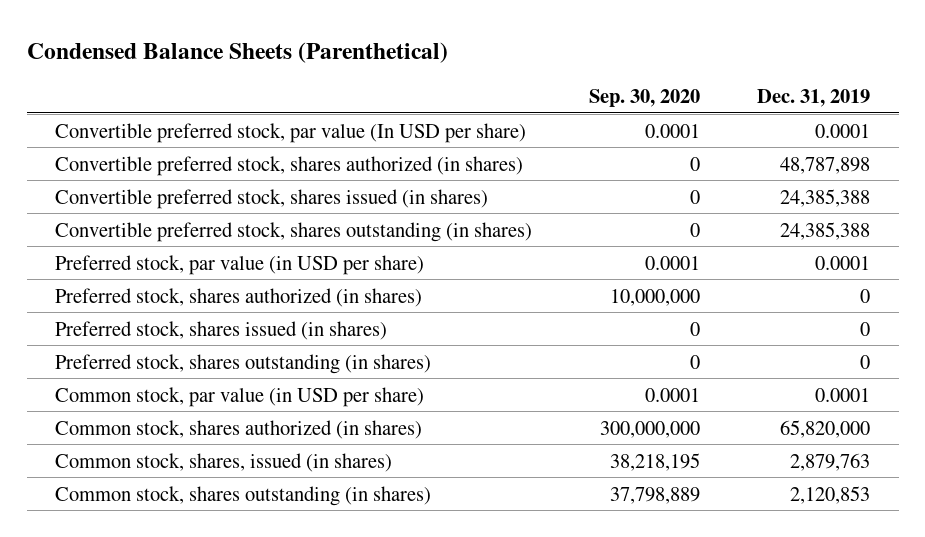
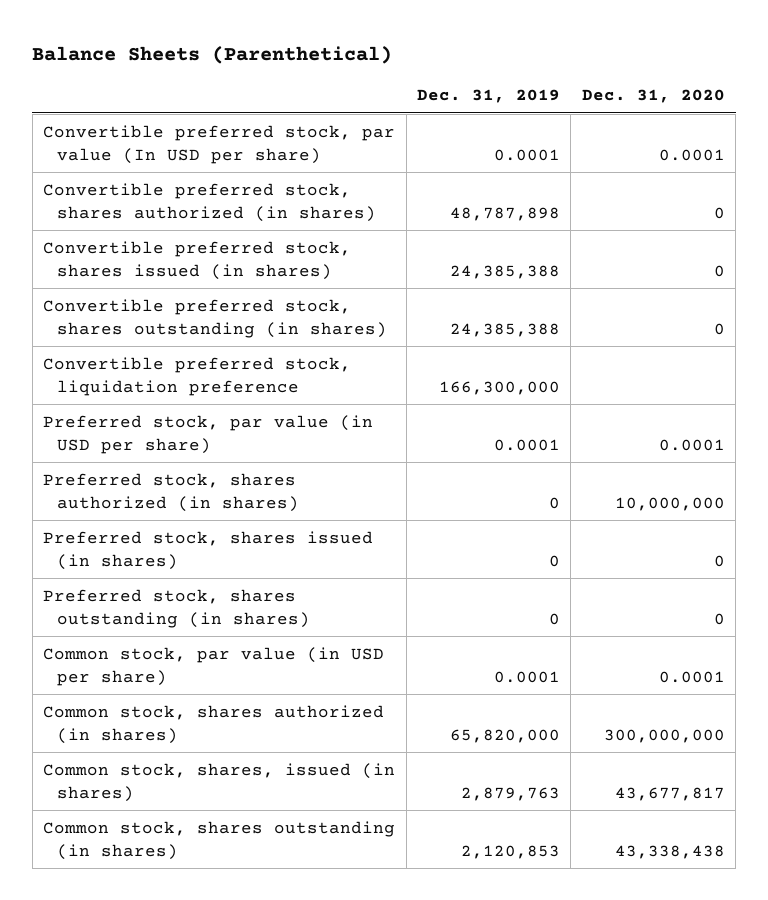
- Condensed Balance Sheets (Parenthetical)
+ Balance Sheets (Parenthetical)
- | Sep. 30, 2020 | Dec. 31, 2019
+ | Dec. 31, 2019 | Dec. 31, 2020
+ Convertible preferred stock, liquidation preference | 166,300,000 |

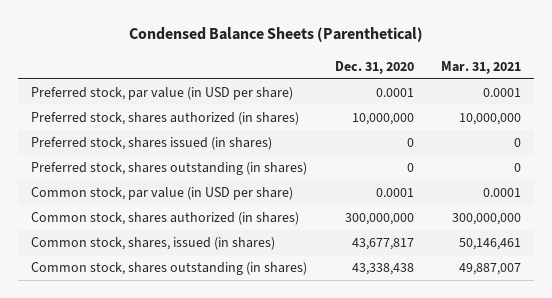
- Balance Sheets (Parenthetical)
+ Condensed Balance Sheets (Parenthetical)
- | Dec. 31, 2019 | Dec. 31, 2020
+ | Dec. 31, 2020 | Mar. 31, 2021
- Convertible preferred stock, par value (In USD per share) | 0.0001 | 0.0001
- Convertible preferred stock, shares authorized (in shares) | 48,787,898 | 0
- Convertible preferred stock, shares issued (in shares) | 24,385,388 | 0
- Convertible preferred stock, shares outstanding (in shares) | 24,385,388 | 0
- Convertible preferred stock, liquidation preference | 166,300,000 |

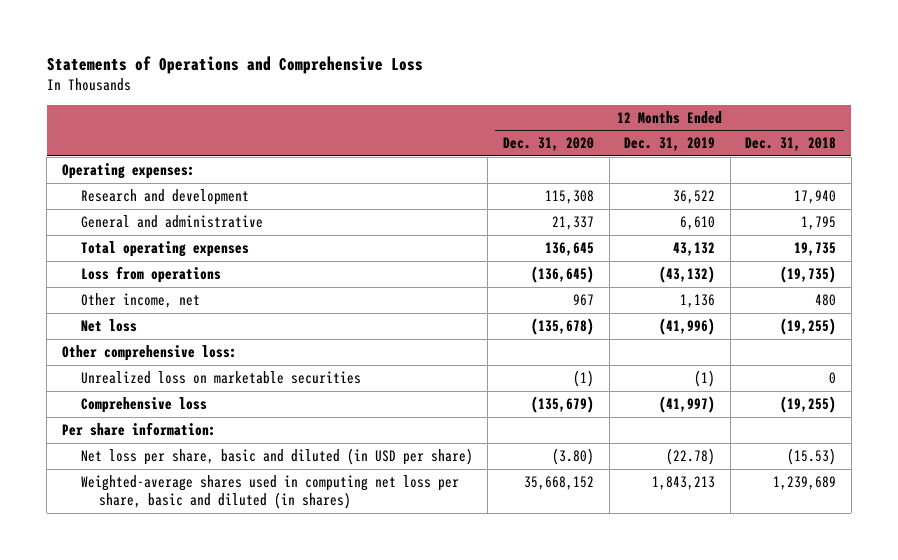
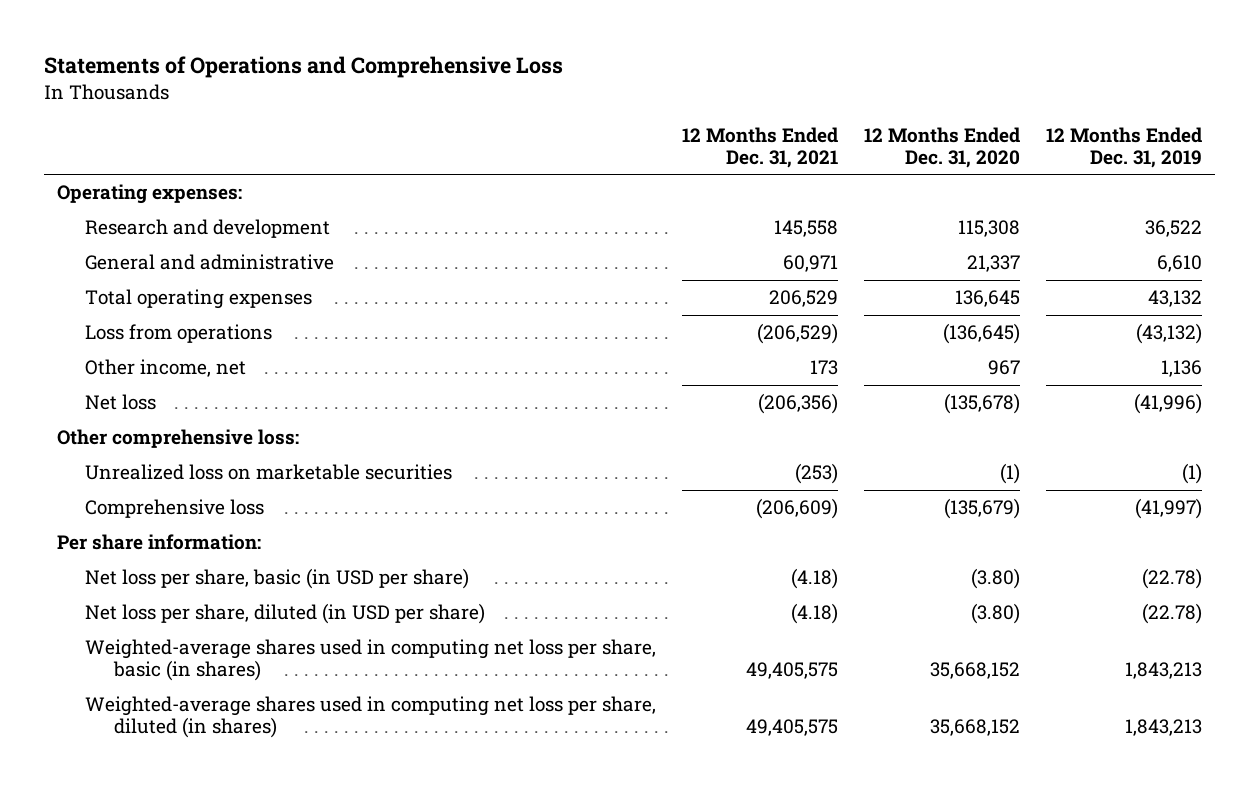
- | 12 Months Ended Dec. 31, 2020 | 12 Months Ended Dec. 31, 2019 | 12 Months Ended Dec. 31, 2018
+ | 12 Months Ended Dec. 31, 2021 | 12 Months Ended Dec. 31, 2020 | 12 Months Ended Dec. 31, 2019
- Net loss per share, basic and diluted (in USD per share) | (3.80) | (22.78) | (15.53)
- Weighted-average shares used in computing net loss per share, basic and diluted (in shares) | 35,668,152 | 1,843,213 | 1,239,689
+ Net loss per share, basic (in USD per share) | (4.18) | (3.80) | (22.78)
+ Net loss per share, diluted (in USD per share) | (4.18) | (3.80) | (22.78)
+ Weighted-average shares used in computing net loss per share, basic (in shares) | 49,405,575 | 35,668,152 | 1,843,213
+ Weighted-average shares used in computing net loss per share, diluted (in shares) | 49,405,575 | 35,668,152 | 1,843,213

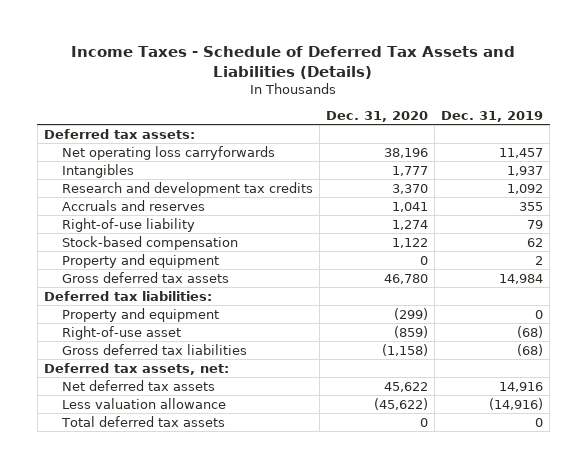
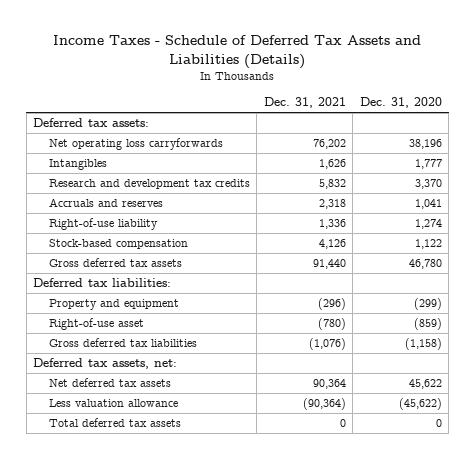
- | Dec. 31, 2020 | Dec. 31, 2019
+ | Dec. 31, 2021 | Dec. 31, 2020
- Property and equipment | 0 | 2

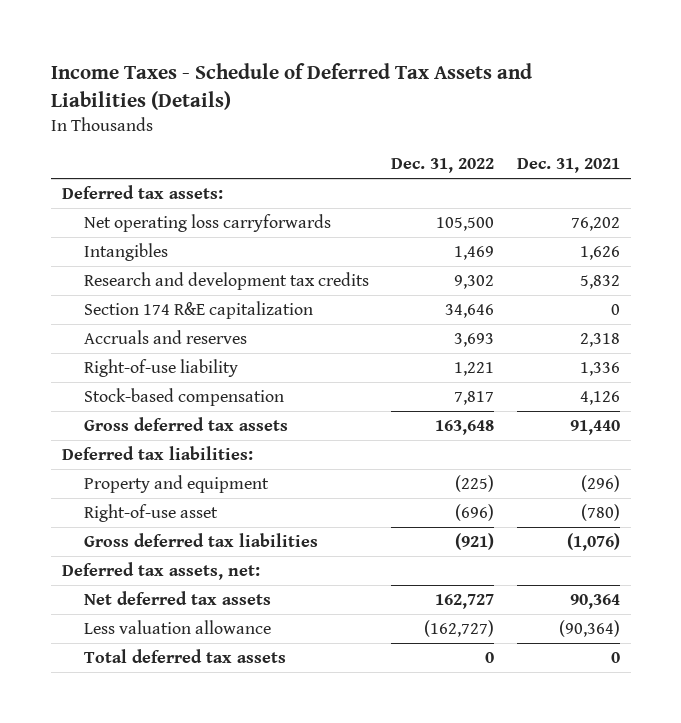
- | Dec. 31, 2021 | Dec. 31, 2020
+ | Dec. 31, 2022 | Dec. 31, 2021
+ Section 174 R&E capitalization | 34,646 | 0

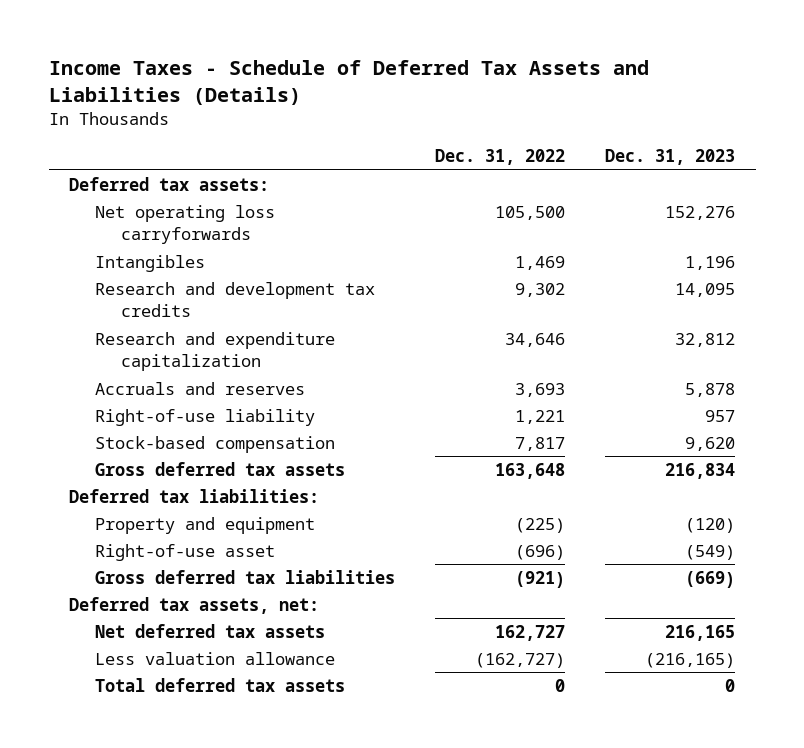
- | Dec. 31, 2022 | Dec. 31, 2021
+ | Dec. 31, 2022 | Dec. 31, 2023
- Section 174 R&E capitalization | 34,646 | 0
+ Research and expenditure capitalization | 34,646 | 32,812

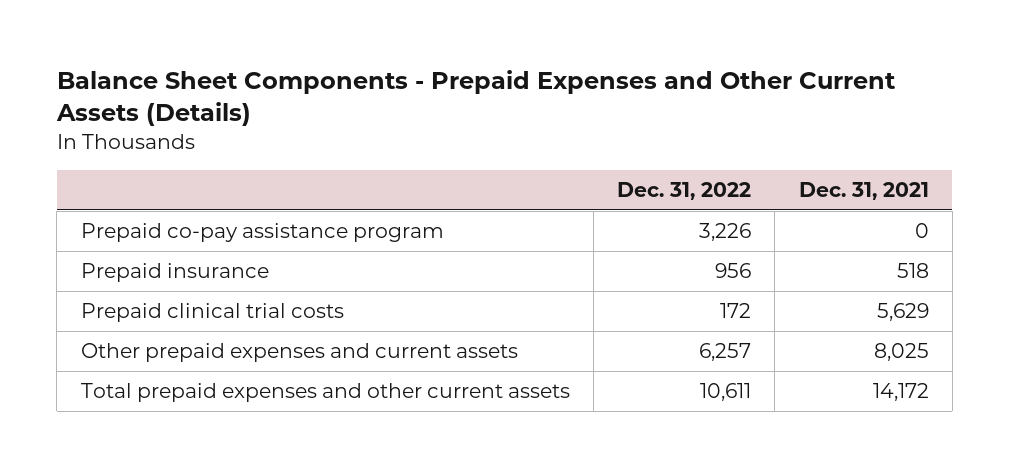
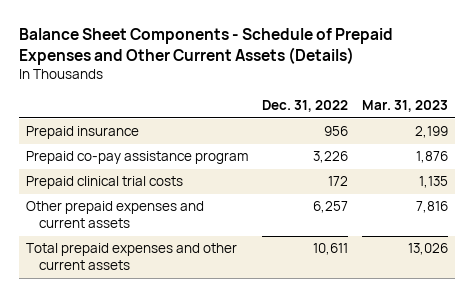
- Balance Sheet Components - Prepaid Expenses and Other Current Assets (Details)
+ Balance Sheet Components - Schedule of Prepaid Expenses and Other Current Assets (Details)
- | Dec. 31, 2022 | Dec. 31, 2021
+ | Dec. 31, 2022 | Mar. 31, 2023
moved down: Prepaid co-pay assistance program | 3,226 | 1,876

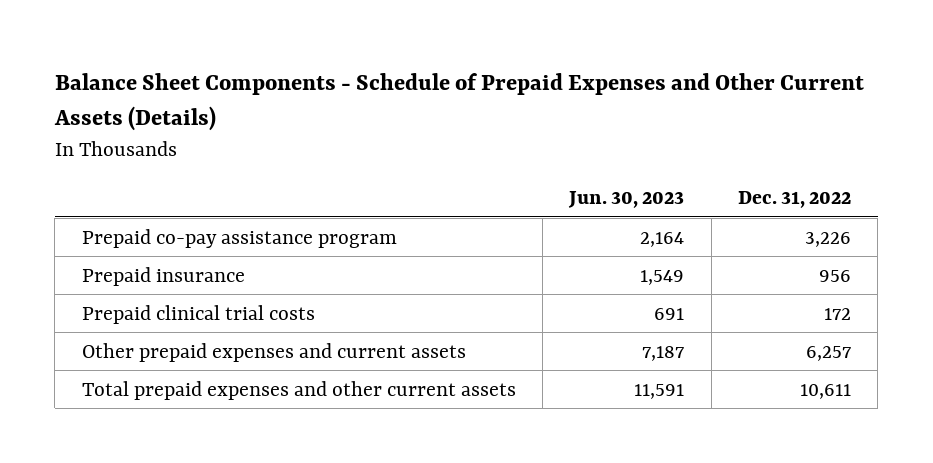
- | Dec. 31, 2022 | Mar. 31, 2023
+ | Jun. 30, 2023 | Dec. 31, 2022
moved down: Prepaid insurance | 1,549 | 956

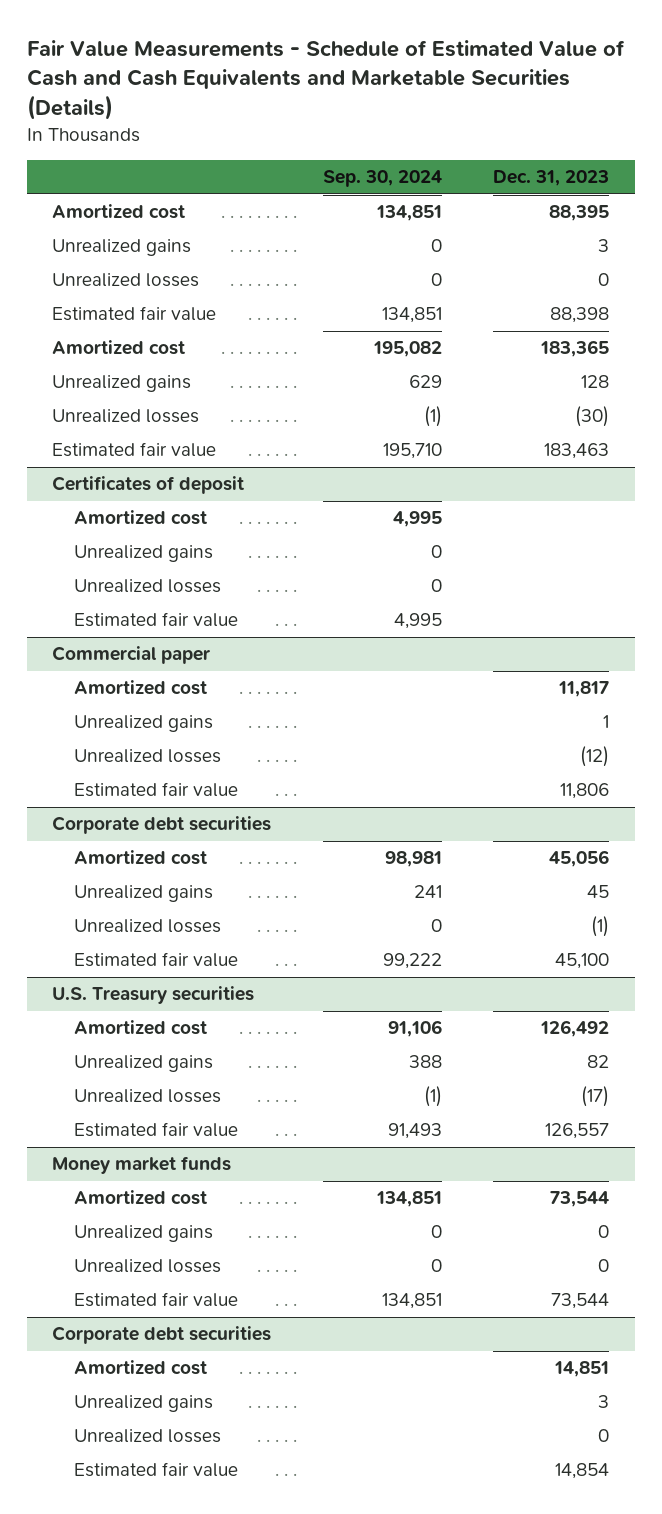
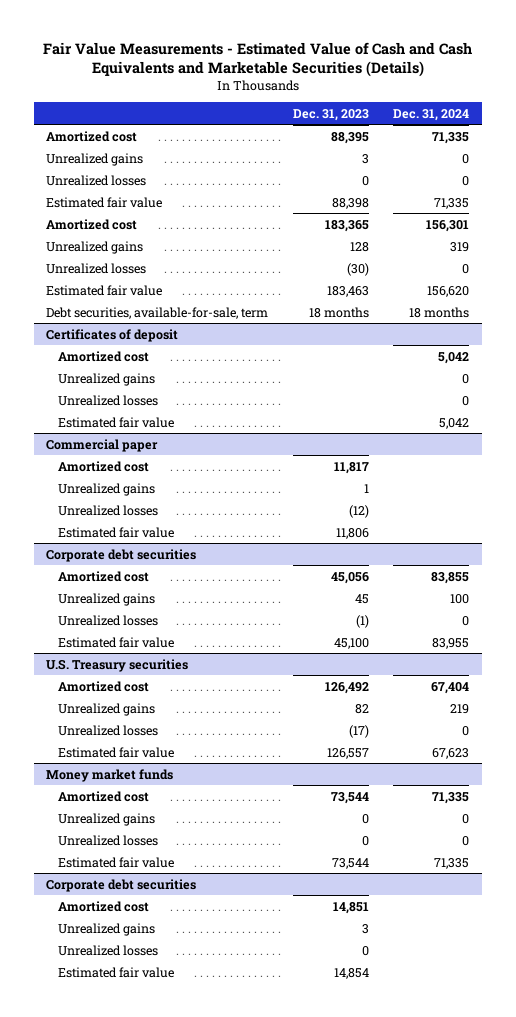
- Fair Value Measurements - Schedule of Estimated Value of Cash and Cash Equivalents and Marketable Securities (Details)
+ Fair Value Measurements - Estimated Value of Cash and Cash Equivalents and Marketable Securities (Details)
- | Sep. 30, 2024 | Dec. 31, 2023
+ | Dec. 31, 2023 | Dec. 31, 2024
+ Debt securities, available-for-sale, term | 18 months | 18 months

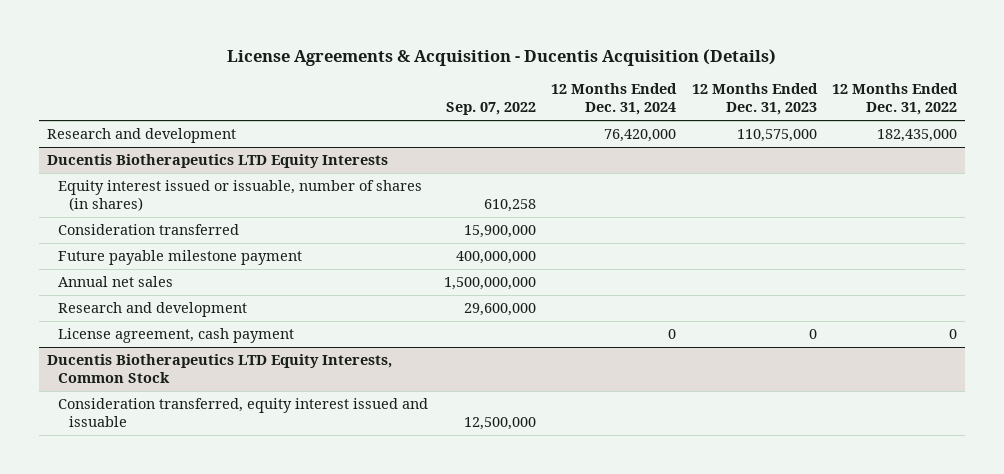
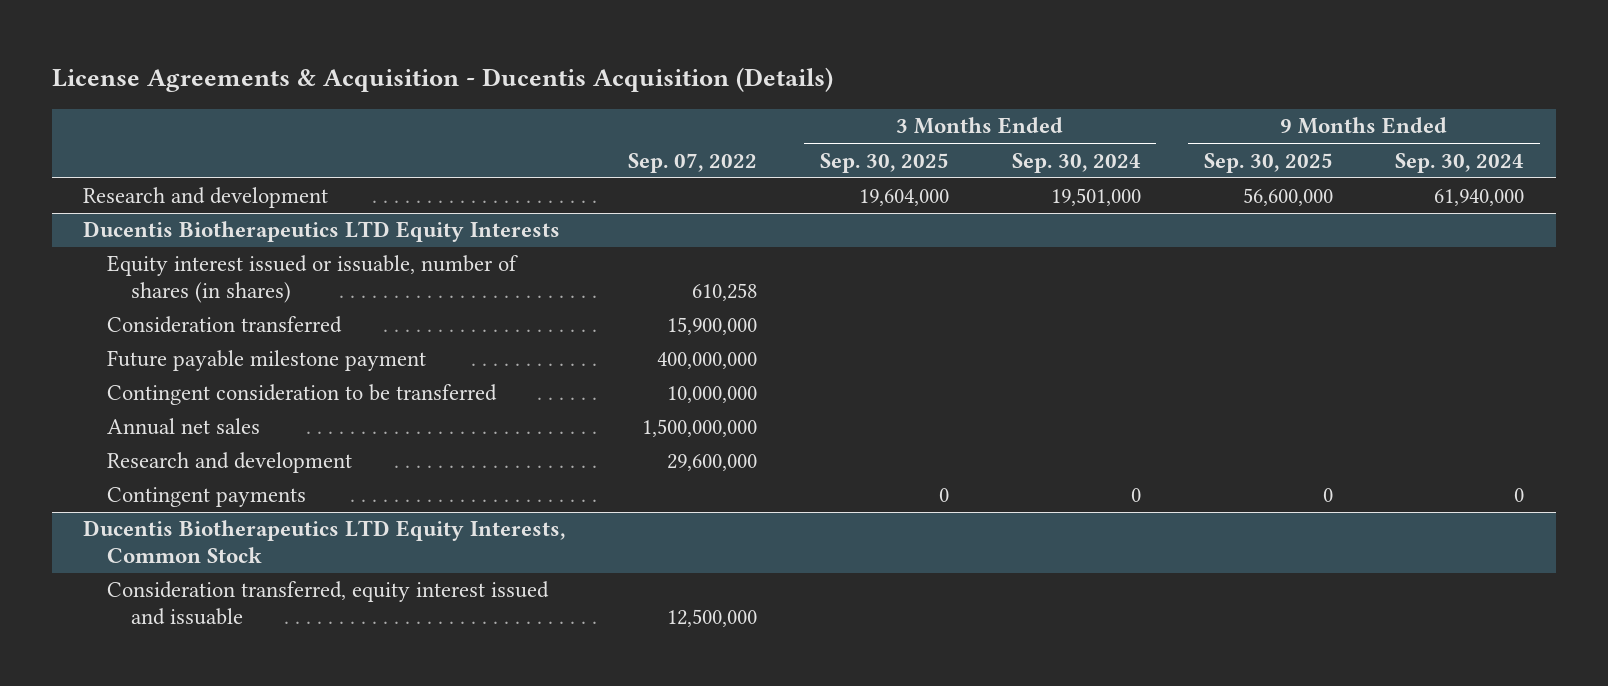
- | Sep. 07, 2022 | 12 Months Ended Dec. 31, 2024 | 12 Months Ended Dec. 31, 2023 | 12 Months Ended Dec. 31, 2022
+ | Sep. 07, 2022 | 3 Months Ended Sep. 30, 2025 | 3 Months Ended Sep. 30, 2024 | 9 Months Ended Sep. 30, 2025 | 9 Months Ended Sep. 30, 2024
@ Ducentis Biotherapeutics LTD Equity Interests
+ Contingent consideration to be transferred | 10,000,000 | | | |
- License agreement, cash payment | | 0 | 0 | 0
+ Contingent payments | | 0 | 0 | 0 | 0

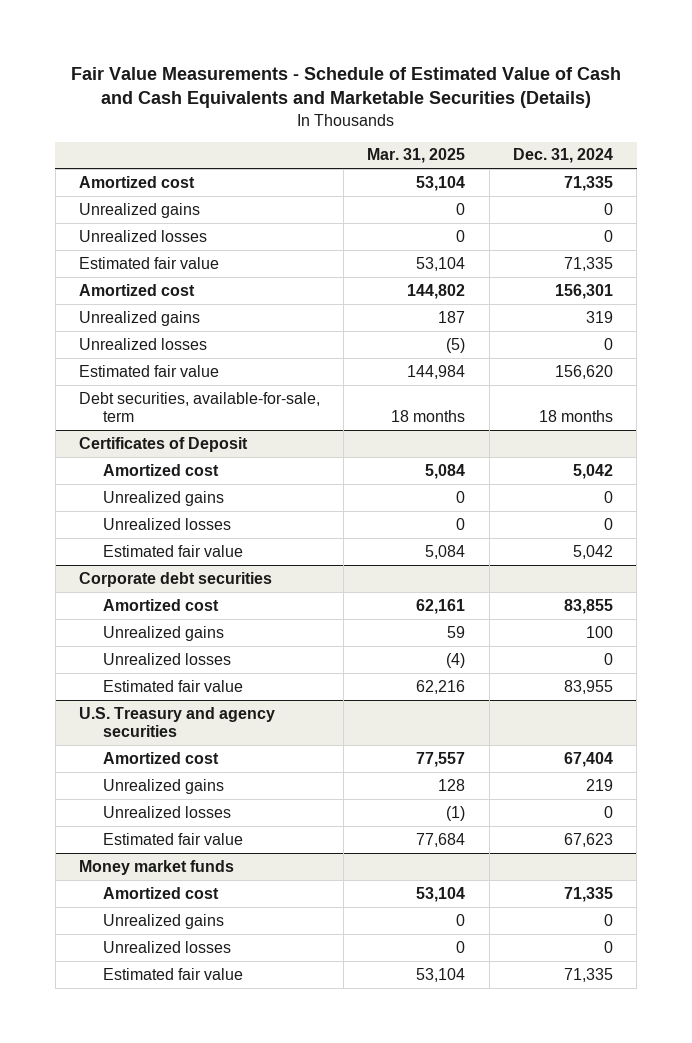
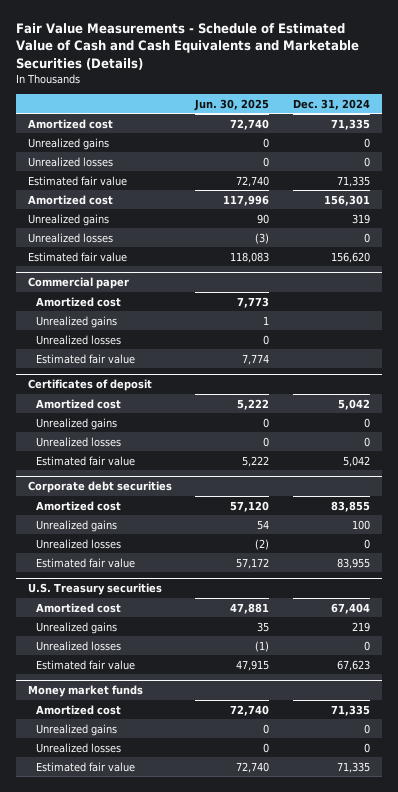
- | Mar. 31, 2025 | Dec. 31, 2024
+ | Jun. 30, 2025 | Dec. 31, 2024
- Debt securities, available-for-sale, term | 18 months | 18 months
- Certificates of Deposit
+ Commercial paper
+ Amortized cost | 7,773 |
+ Unrealized gains | 1 |
+ Unrealized losses | 0 |
+ Estimated fair value | 7,774 |
+ Certificates of deposit
- U.S. Treasury and agency securities
+ U.S. Treasury securities

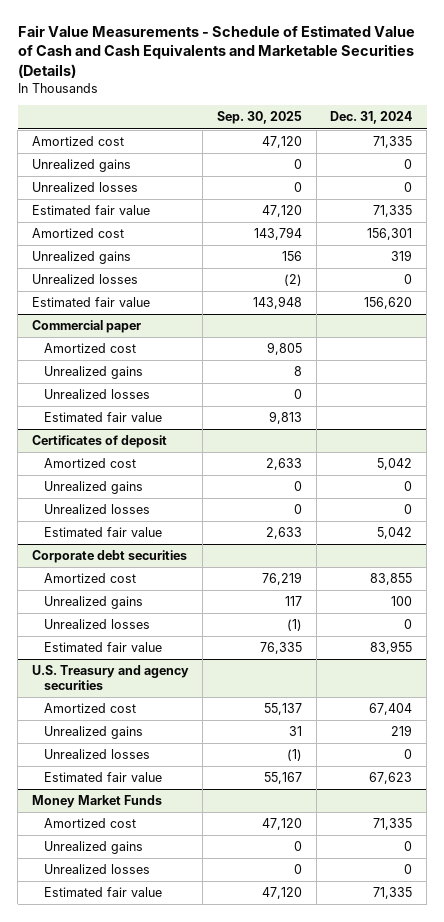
- | Jun. 30, 2025 | Dec. 31, 2024
+ | Sep. 30, 2025 | Dec. 31, 2024
- U.S. Treasury securities
+ U.S. Treasury and agency securities
- Money market funds
+ Money Market Funds

